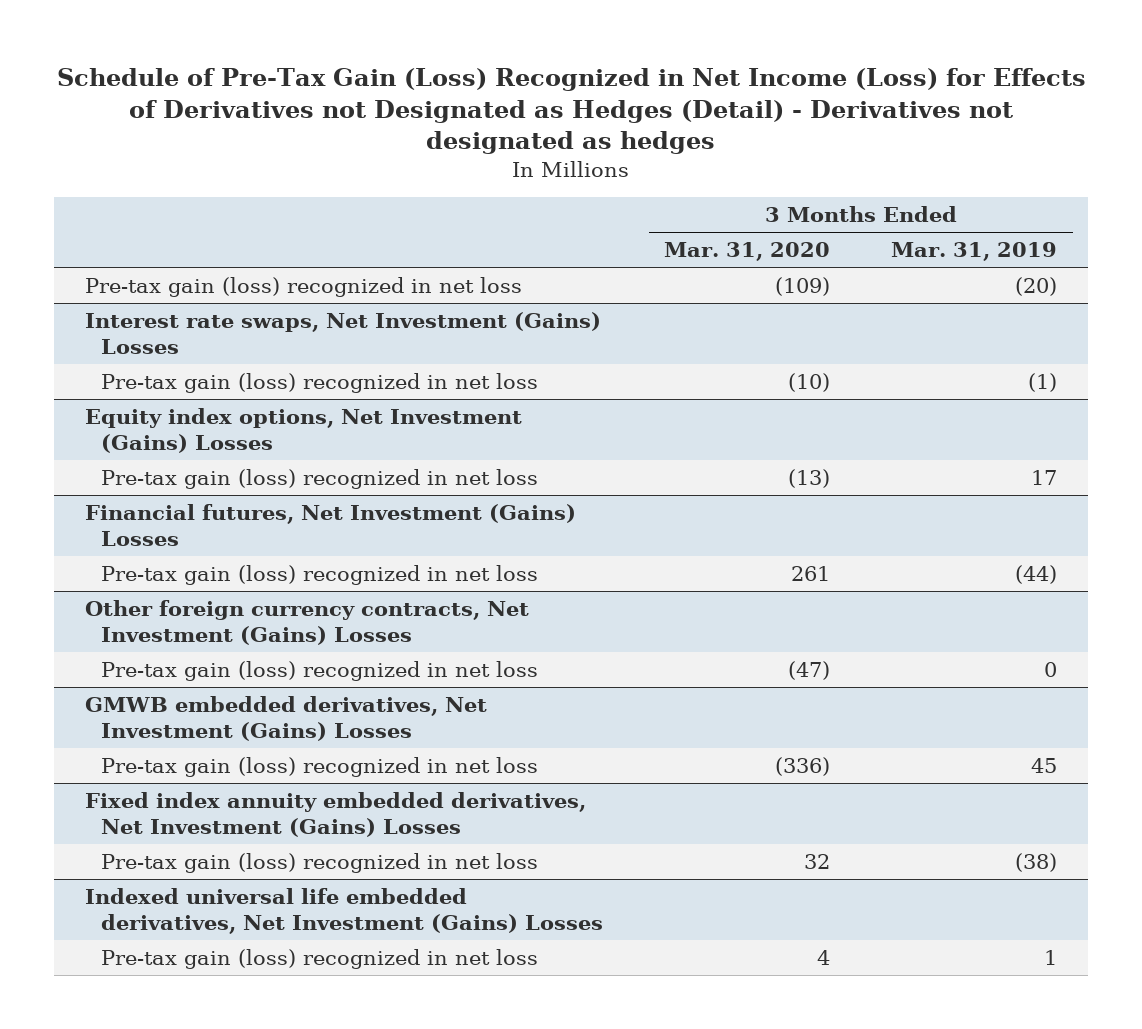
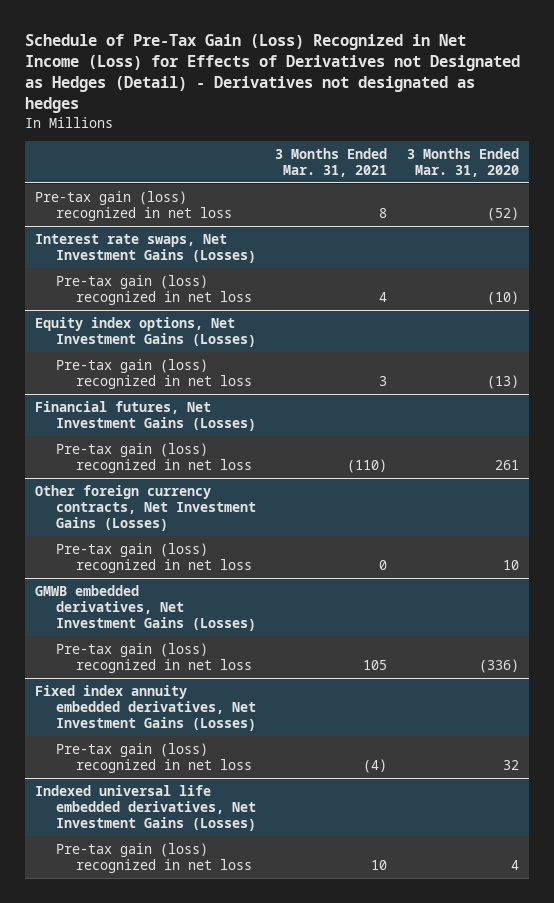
- | 3 Months Ended Mar. 31, 2020 | 3 Months Ended Mar. 31, 2019
+ | 3 Months Ended Mar. 31, 2021 | 3 Months Ended Mar. 31, 2020
- Pre-tax gain (loss) recognized in net loss | (109) | (20)
- Interest rate swaps, Net Investment (Gains) Losses
+ Pre-tax gain (loss) recognized in net loss | 8 | (52)
+ Interest rate swaps, Net Investment Gains (Losses)
- Equity index options, Net Investment (Gains) Losses
+ Equity index options, Net Investment Gains (Losses)
- Financial futures, Net Investment (Gains) Losses
+ Financial futures, Net Investment Gains (Losses)
- Other foreign currency contracts, Net Investment (Gains) Losses
- Pre-tax gain (loss) recognized in net loss | (47) | 0
- GMWB embedded derivatives, Net Investment (Gains) Losses
+ Other foreign currency contracts, Net Investment Gains (Losses)
+ Pre-tax gain (loss) recognized in net loss | 0 | 10
+ GMWB embedded derivatives, Net Investment Gains (Losses)
- Fixed index annuity embedded derivatives, Net Investment (Gains) Losses
+ Fixed index annuity embedded derivatives, Net Investment Gains (Losses)
- Indexed universal life embedded derivatives, Net Investment (Gains) Losses
+ Indexed universal life embedded derivatives, Net Investment Gains (Losses)

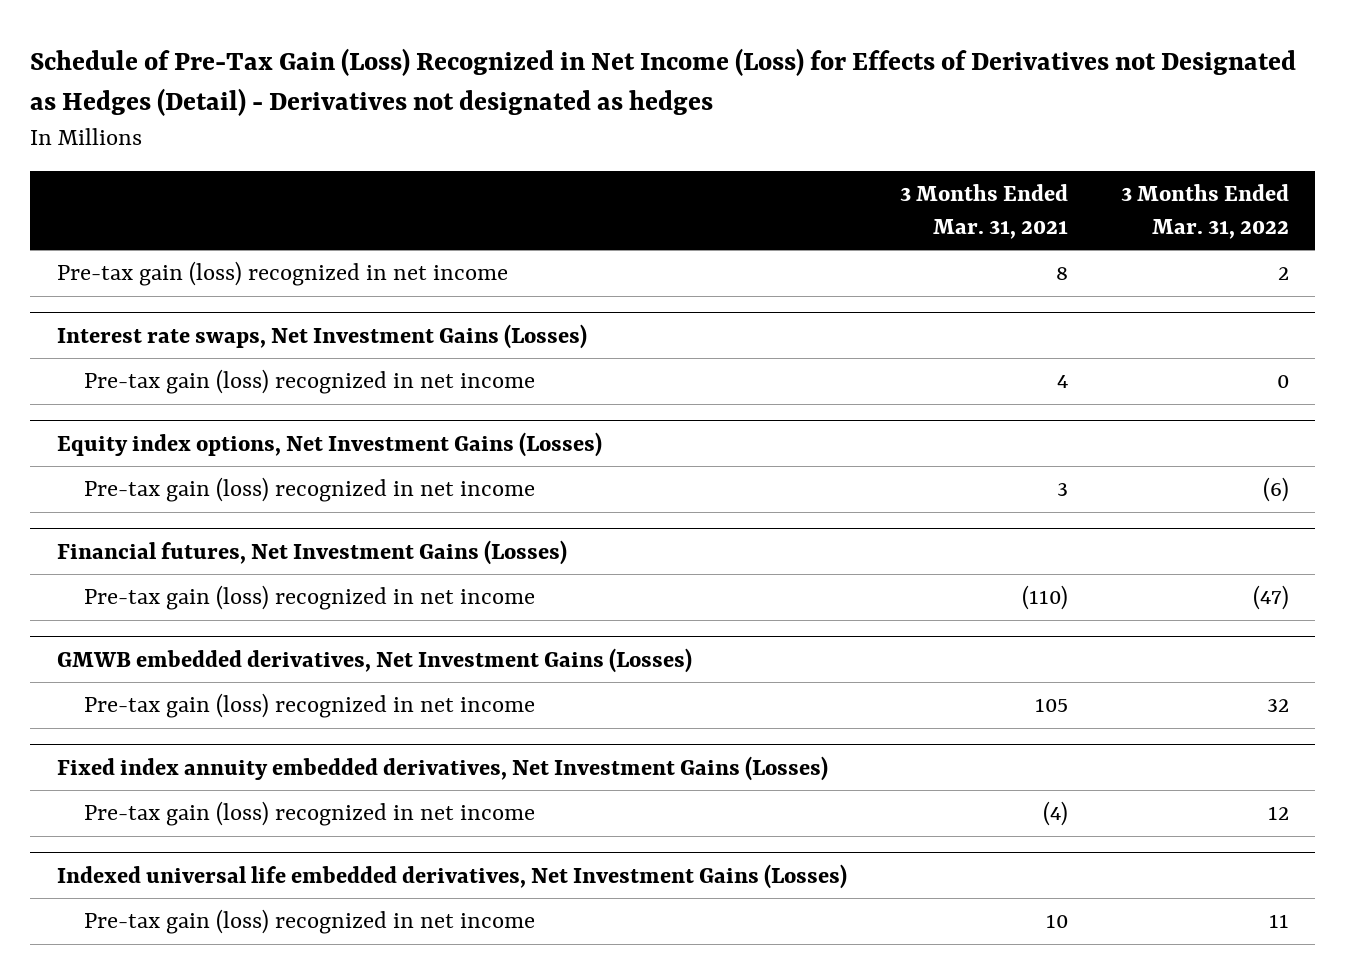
- | 3 Months Ended Mar. 31, 2021 | 3 Months Ended Mar. 31, 2020
+ | 3 Months Ended Mar. 31, 2021 | 3 Months Ended Mar. 31, 2022
- Pre-tax gain (loss) recognized in net loss | 8 | (52)
+ Pre-tax gain (loss) recognized in net income | 8 | 2
@ Interest rate swaps, Net Investment Gains (Losses)
- Pre-tax gain (loss) recognized in net loss | 4 | (10)
+ Pre-tax gain (loss) recognized in net income | 4 | 0
@ Equity index options, Net Investment Gains (Losses)
- Pre-tax gain (loss) recognized in net loss | 3 | (13)
+ Pre-tax gain (loss) recognized in net income | 3 | (6)
@ Financial futures, Net Investment Gains (Losses)
- Pre-tax gain (loss) recognized in net loss | (110) | 261
- Other foreign currency contracts, Net Investment Gains (Losses)
- Pre-tax gain (loss) recognized in net loss | 0 | 10
@ Financial futures, Net Investment Gains (Losses)
+ Pre-tax gain (loss) recognized in net income | (110) | (47)
@ GMWB embedded derivatives, Net Investment Gains (Losses)
- Pre-tax gain (loss) recognized in net loss | 105 | (336)
+ Pre-tax gain (loss) recognized in net income | 105 | 32
@ Fixed index annuity embedded derivatives, Net Investment Gains (Losses)
- Pre-tax gain (loss) recognized in net loss | (4) | 32
+ Pre-tax gain (loss) recognized in net income | (4) | 12
@ Indexed universal life embedded derivatives, Net Investment Gains (Losses)
- Pre-tax gain (loss) recognized in net loss | 10 | 4
+ Pre-tax gain (loss) recognized in net income | 10 | 11

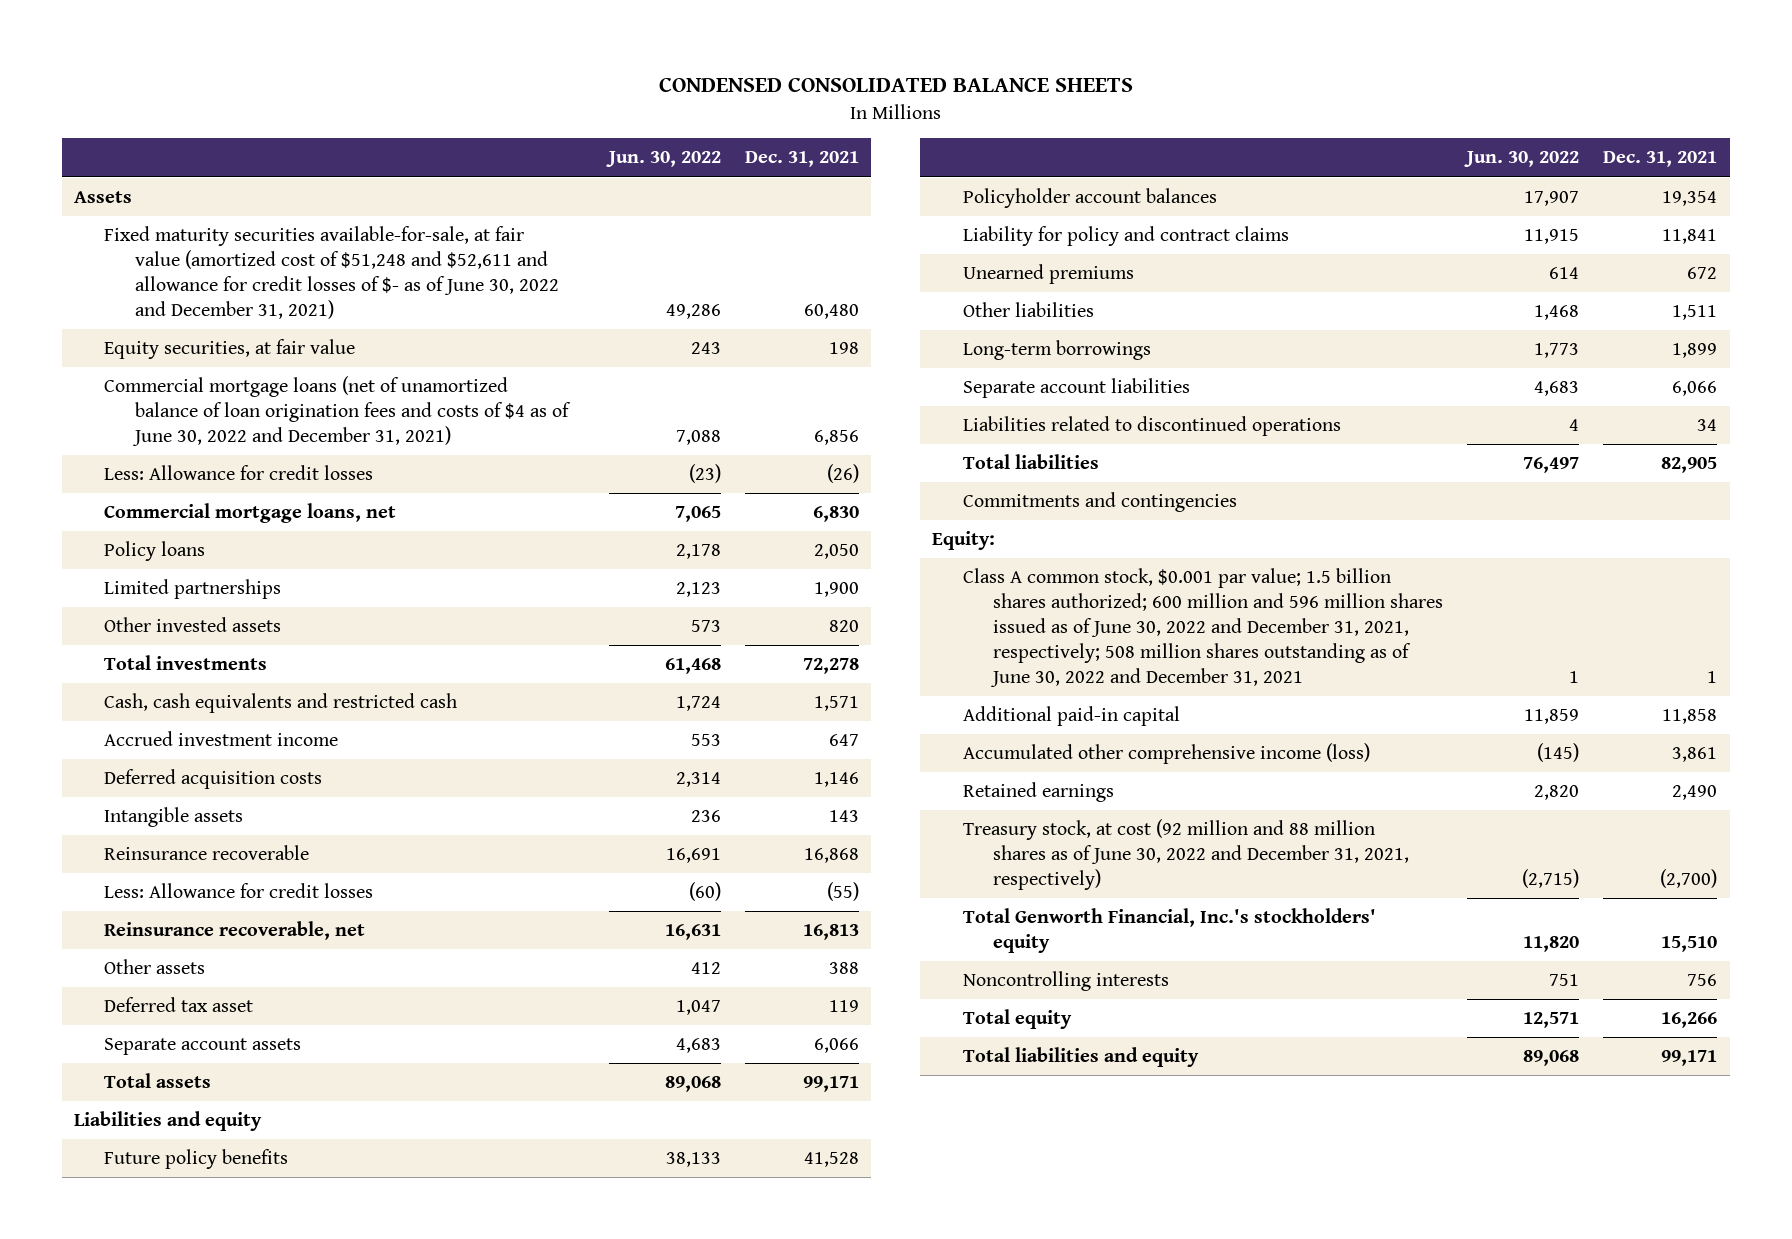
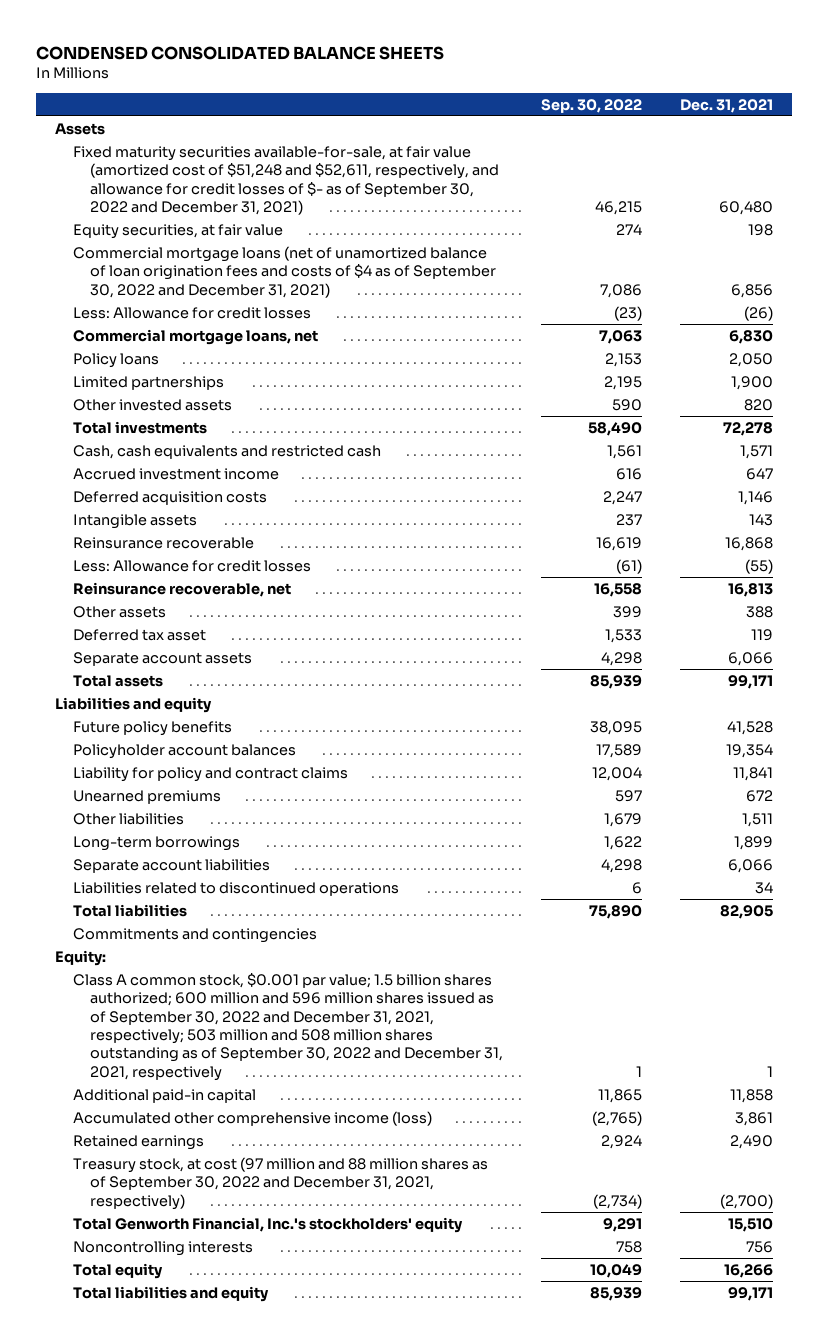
- | Jun. 30, 2022 | Dec. 31, 2021
+ | Sep. 30, 2022 | Dec. 31, 2021
- Fixed maturity securities available-for-sale, at fair value (amortized cost of $51,248 and $52,611 and allowance for credit losses of $- as of June 30, 2022 and December 31, 2021) | 49,286 | 60,480
+ Fixed maturity securities available-for-sale, at fair value (amortized cost of $51,248 and $52,611, respectively, and allowance for credit losses of $- as of September 30, 2022 and December 31, 2021) | 46,215 | 60,480
- Commercial mortgage loans (net of unamortized balance of loan origination fees and costs of $4 as of June 30, 2022 and December 31, 2021) | 7,088 | 6,856
+ Commercial mortgage loans (net of unamortized balance of loan origination fees and costs of $4 as of September 30, 2022 and December 31, 2021) | 7,086 | 6,856
- Class A common stock, $0.001 par value; 1.5 billion shares authorized; 600 million and 596 million shares issued as of June 30, 2022 and December 31, 2021, respectively; 508 million shares outstanding as of June 30, 2022 and December 31, 2021 | 1 | 1
+ Class A common stock, $0.001 par value; 1.5 billion shares authorized; 600 million and 596 million shares issued as of September 30, 2022 and December 31, 2021, respectively; 503 million and 508 million shares outstanding as of September 30, 2022 and December 31, 2021, respectively | 1 | 1
- Treasury stock, at cost (92 million and 88 million shares as of June 30, 2022 and December 31, 2021, respectively) | (2,715) | (2,700)
+ Treasury stock, at cost (97 million and 88 million shares as of September 30, 2022 and December 31, 2021, respectively) | (2,734) | (2,700)

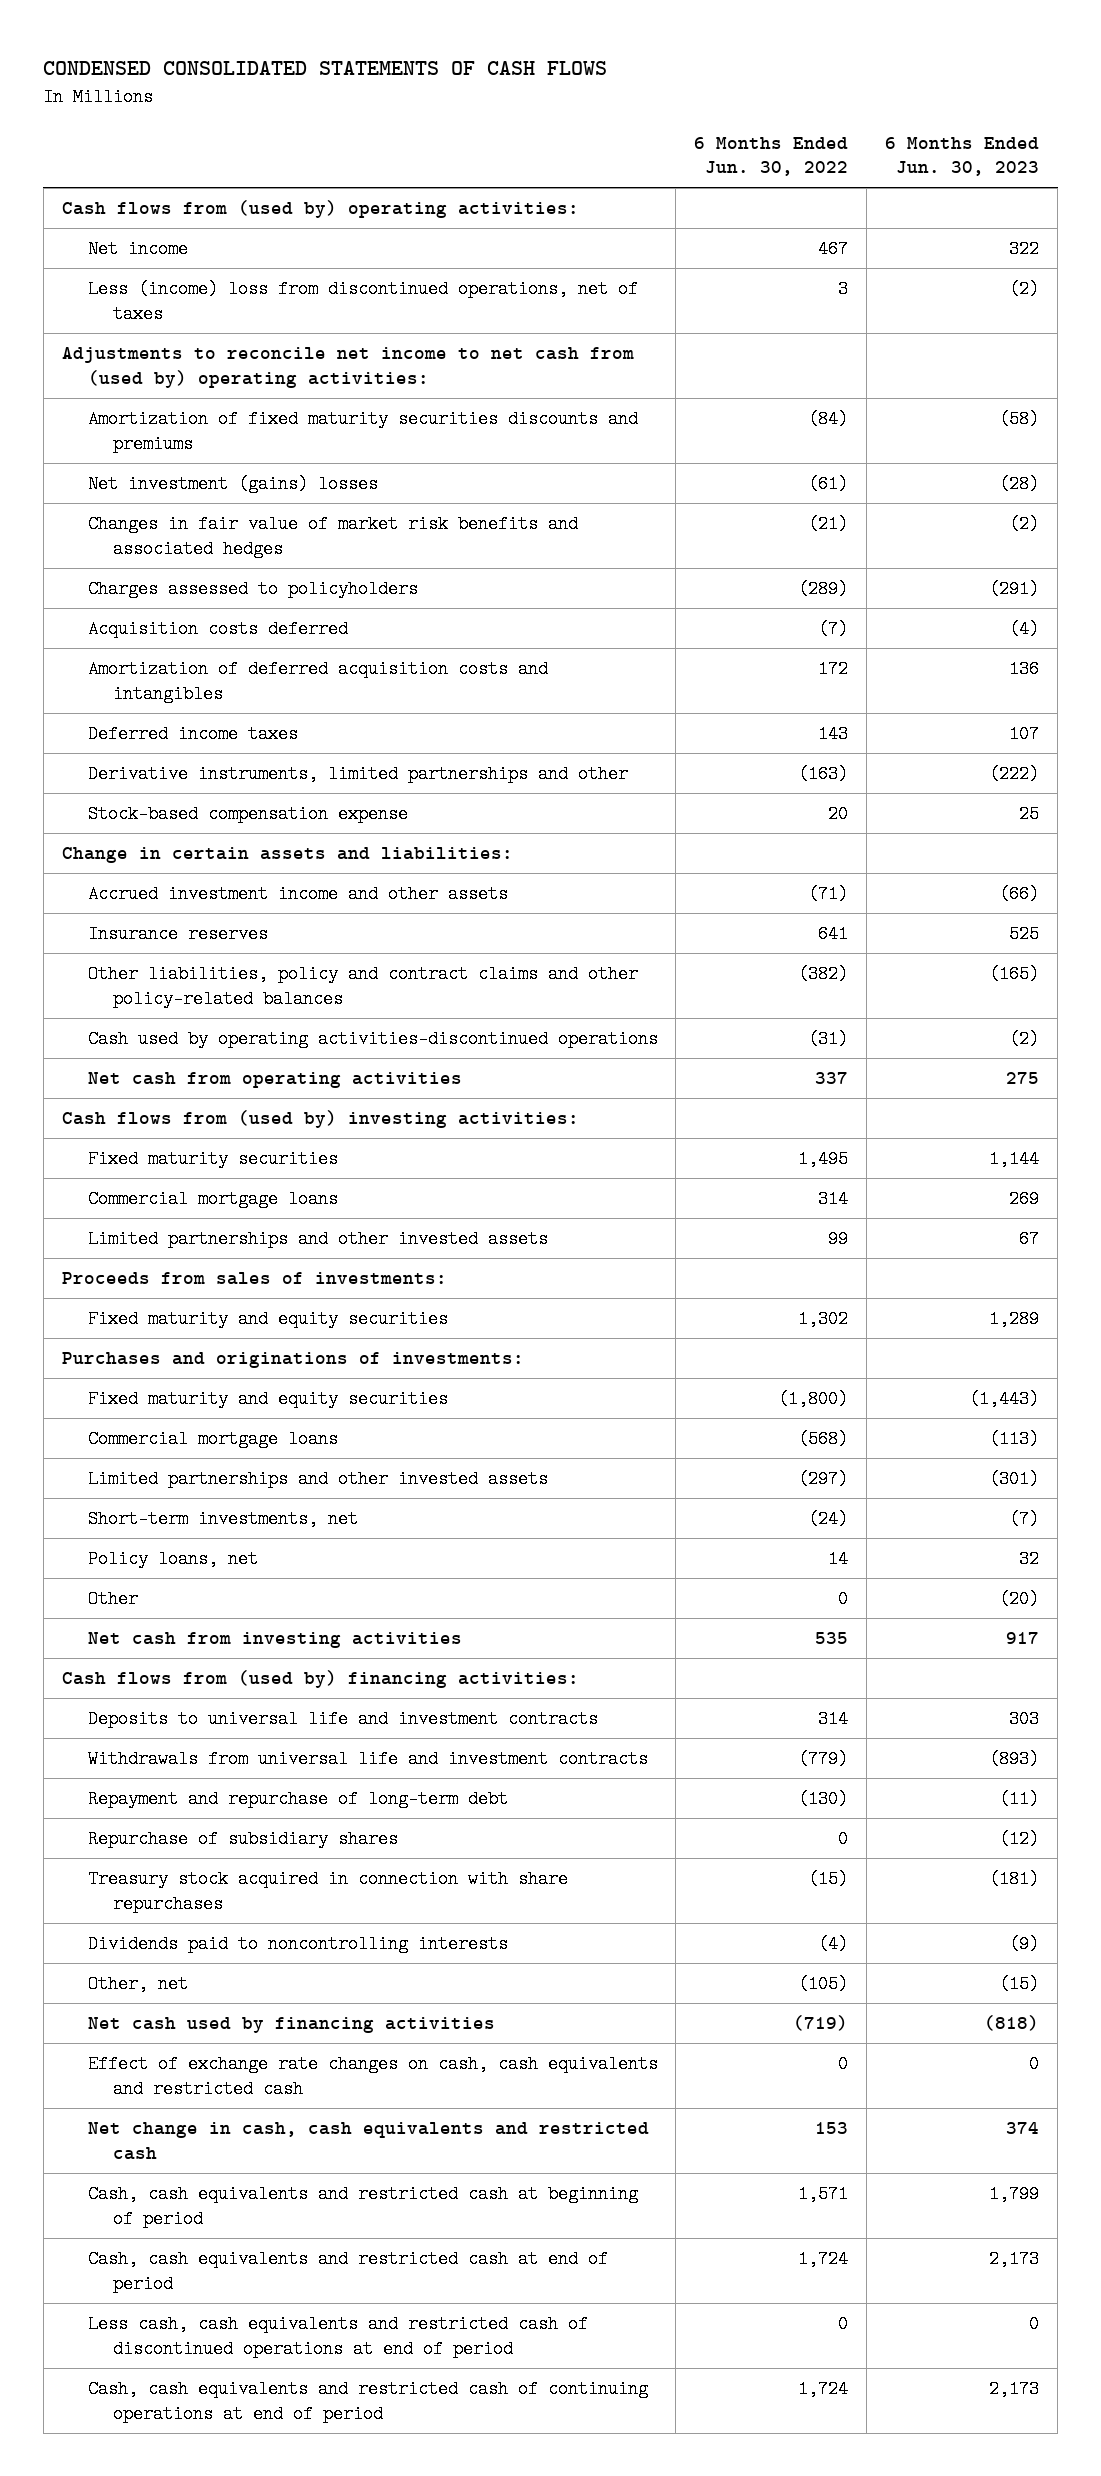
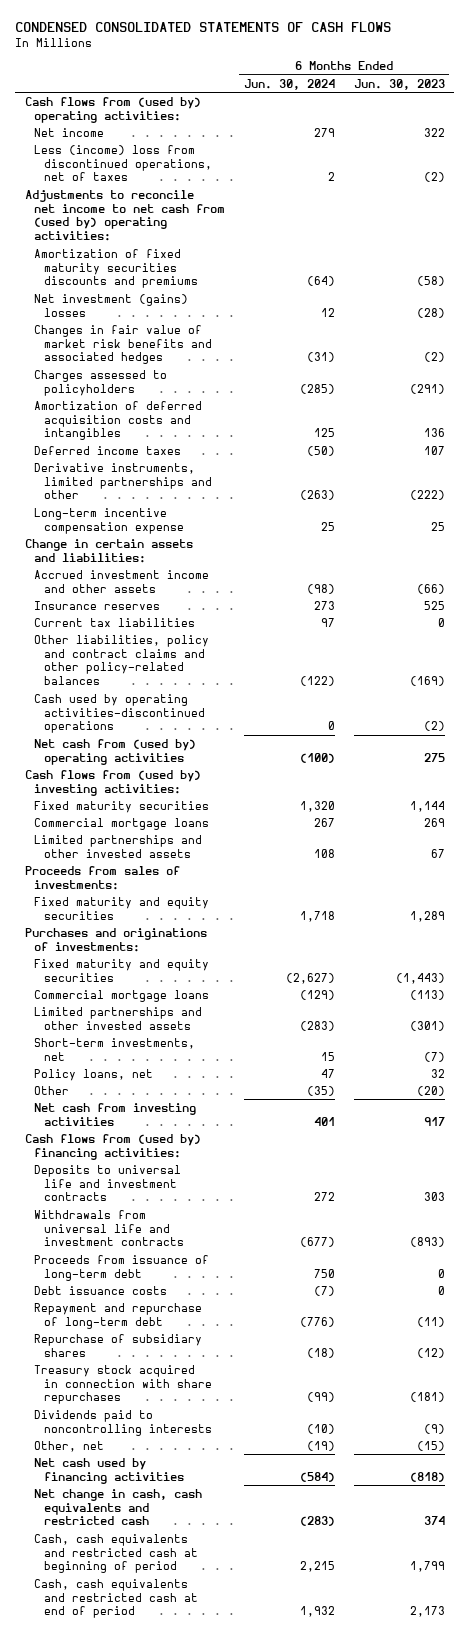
- | 6 Months Ended Jun. 30, 2022 | 6 Months Ended Jun. 30, 2023
+ | 6 Months Ended Jun. 30, 2024 | 6 Months Ended Jun. 30, 2023
- Acquisition costs deferred | (7) | (4)
- Stock-based compensation expense | 20 | 25
+ Long-term incentive compensation expense | 25 | 25
- Other liabilities, policy and contract claims and other policy-related balances | (382) | (165)
+ Current tax liabilities | 97 | 0
+ Other liabilities, policy and contract claims and other policy-related balances | (122) | (169)
- Net cash from operating activities | 337 | 275
+ Net cash from (used by) operating activities | (100) | 275
+ Proceeds from issuance of long-term debt | 750 | 0
+ Debt issuance costs | (7) | 0
- Effect of exchange rate changes on cash, cash equivalents and restricted cash | 0 | 0
- Less cash, cash equivalents and restricted cash of discontinued operations at end of period | 0 | 0
- Cash, cash equivalents and restricted cash of continuing operations at end of period | 1,724 | 2,173

